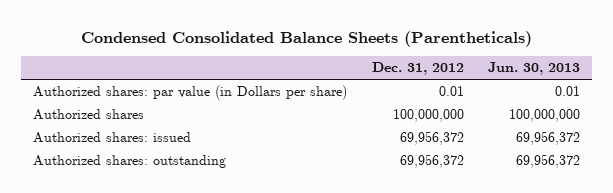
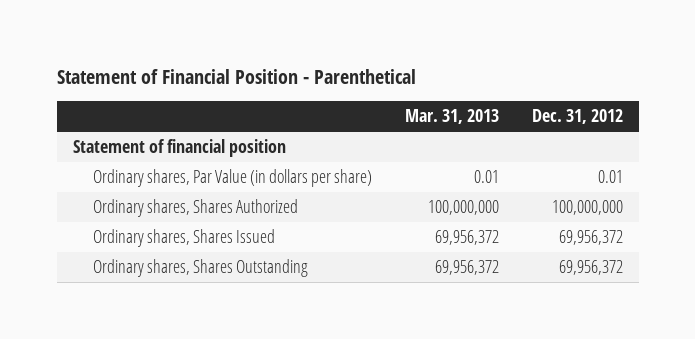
- Condensed Consolidated Balance Sheets (Parentheticals)
+ Statement of Financial Position - Parenthetical
- | Dec. 31, 2012 | Jun. 30, 2013
+ | Mar. 31, 2013 | Dec. 31, 2012
- Authorized shares: par value (in Dollars per share) | 0.01 | 0.01
- Authorized shares | 100,000,000 | 100,000,000
- Authorized shares: issued | 69,956,372 | 69,956,372
- Authorized shares: outstanding | 69,956,372 | 69,956,372
+ Statement of financial position
+ Ordinary shares, Par Value (in dollars per share) | 0.01 | 0.01
+ Ordinary shares, Shares Authorized | 100,000,000 | 100,000,000
+ Ordinary shares, Shares Issued | 69,956,372 | 69,956,372
+ Ordinary shares, Shares Outstanding | 69,956,372 | 69,956,372

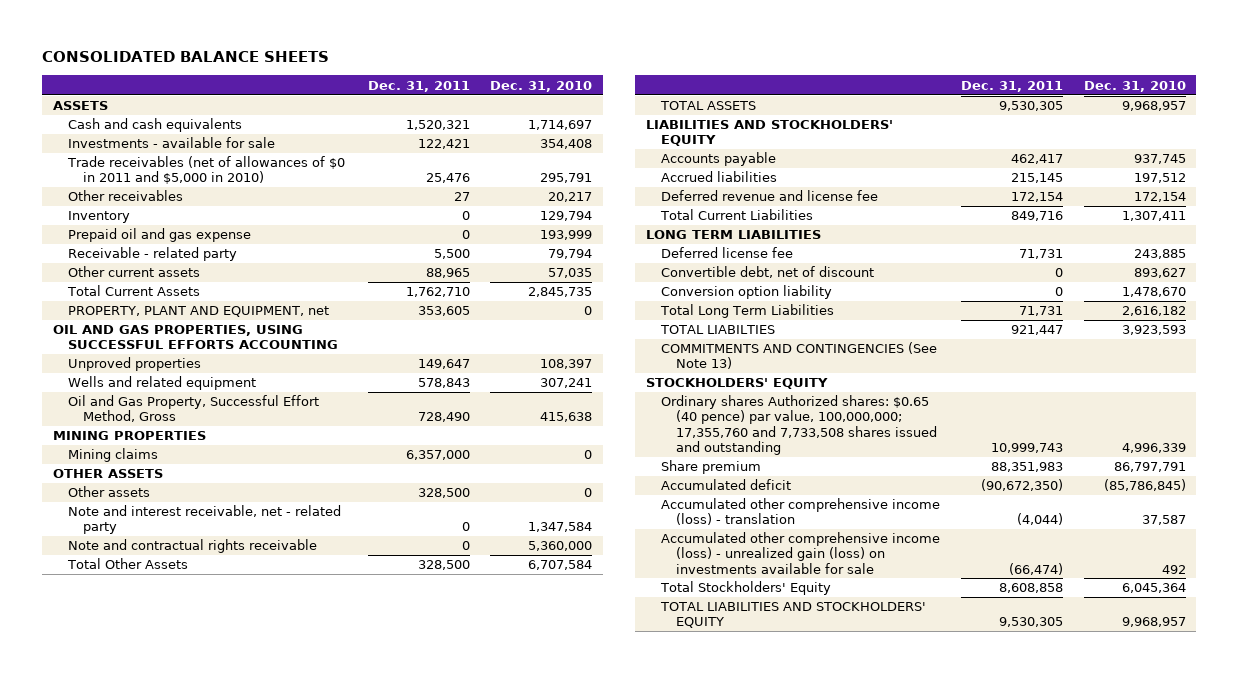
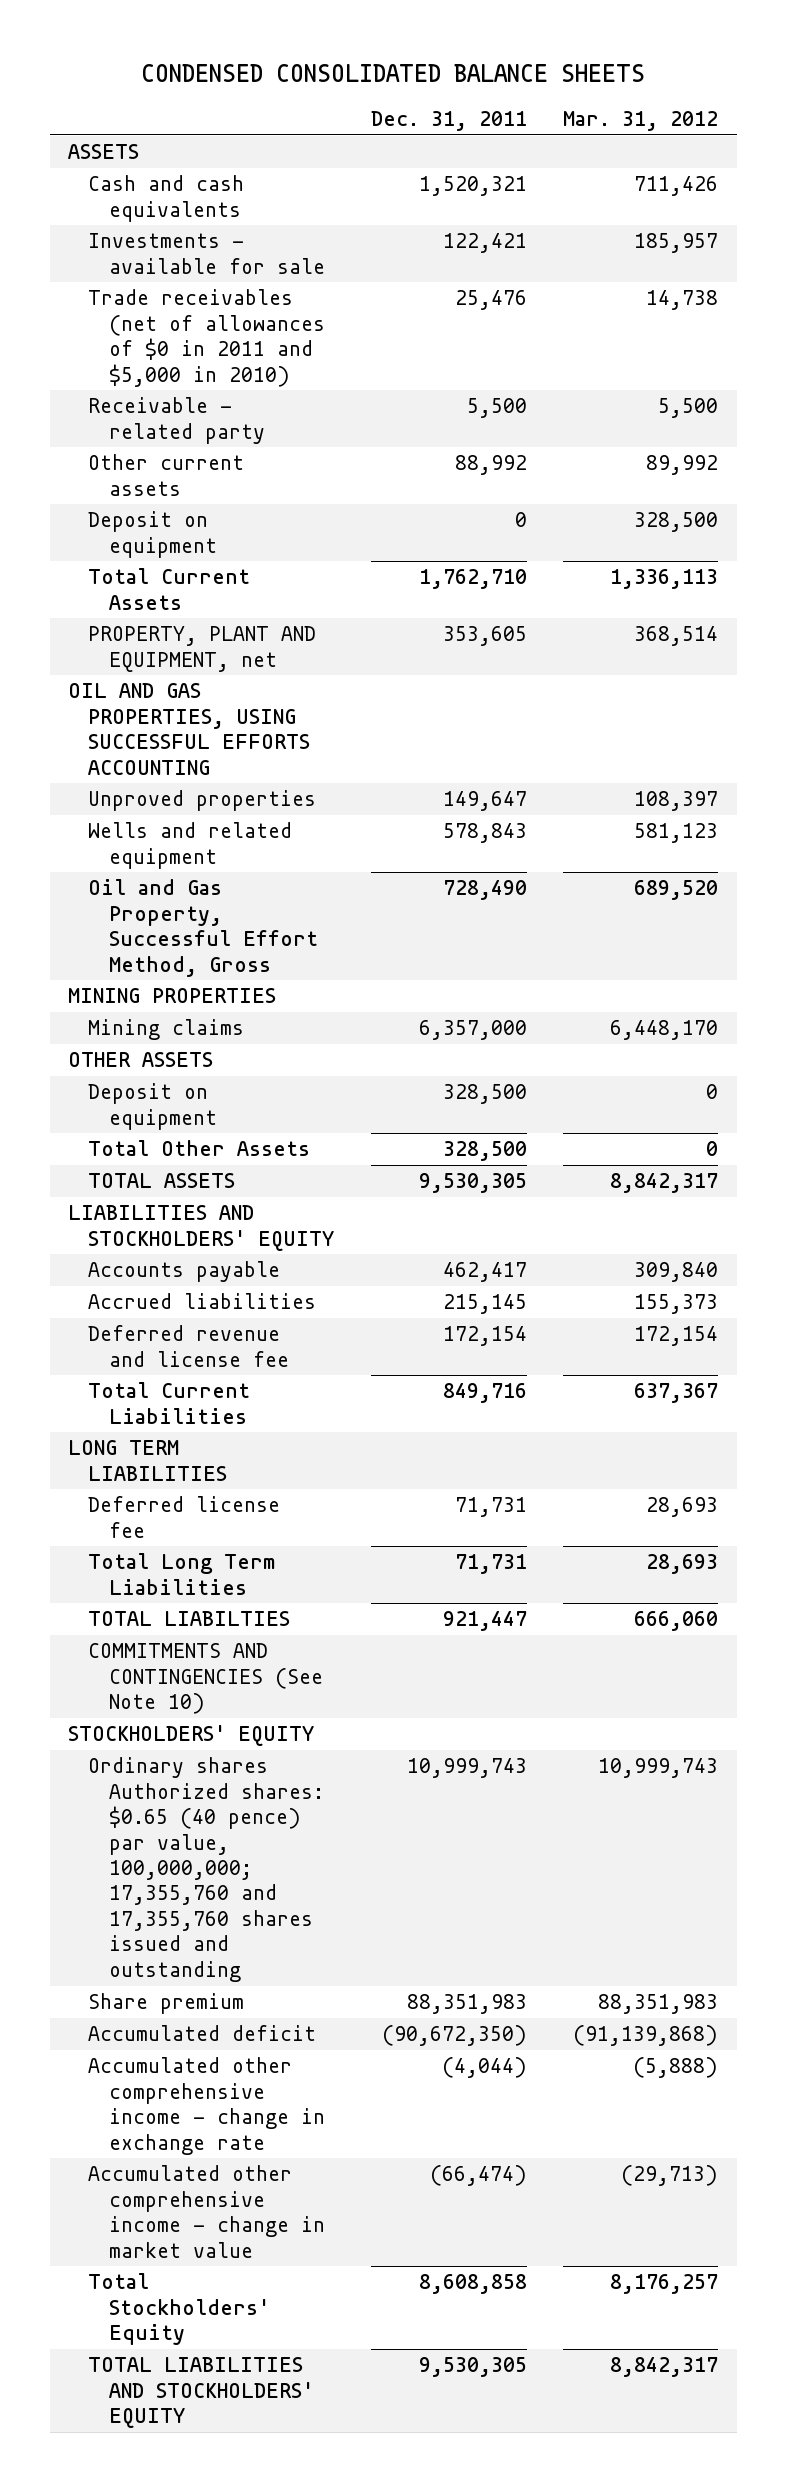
- CONSOLIDATED BALANCE SHEETS
+ CONDENSED CONSOLIDATED BALANCE SHEETS
- | Dec. 31, 2011 | Dec. 31, 2010
+ | Dec. 31, 2011 | Mar. 31, 2012
- Other receivables | 27 | 20,217
- Inventory | 0 | 129,794
- Prepaid oil and gas expense | 0 | 193,999
- Other current assets | 88,965 | 57,035
+ Other current assets | 88,992 | 89,992
+ Deposit on equipment | 0 | 328,500
- Other assets | 328,500 | 0
- Note and interest receivable, net - related party | 0 | 1,347,584
- Note and contractual rights receivable | 0 | 5,360,000
+ Deposit on equipment | 328,500 | 0
- Convertible debt, net of discount | 0 | 893,627
- Conversion option liability | 0 | 1,478,670
- COMMITMENTS AND CONTINGENCIES (See Note 13)
+ COMMITMENTS AND CONTINGENCIES (See Note 10)
- Ordinary shares Authorized shares: $0.65 (40 pence) par value, 100,000,000; 17,355,760 and 7,733,508 shares issued and outstanding | 10,999,743 | 4,996,339
+ Ordinary shares Authorized shares: $0.65 (40 pence) par value, 100,000,000; 17,355,760 and 17,355,760 shares issued and outstanding | 10,999,743 | 10,999,743
- Accumulated other comprehensive income (loss) - translation | (4,044) | 37,587
- Accumulated other comprehensive income (loss) - unrealized gain (loss) on investments available for sale | (66,474) | 492
+ Accumulated other comprehensive income - change in exchange rate | (4,044) | (5,888)
+ Accumulated other comprehensive income - change in market value | (66,474) | (29,713)

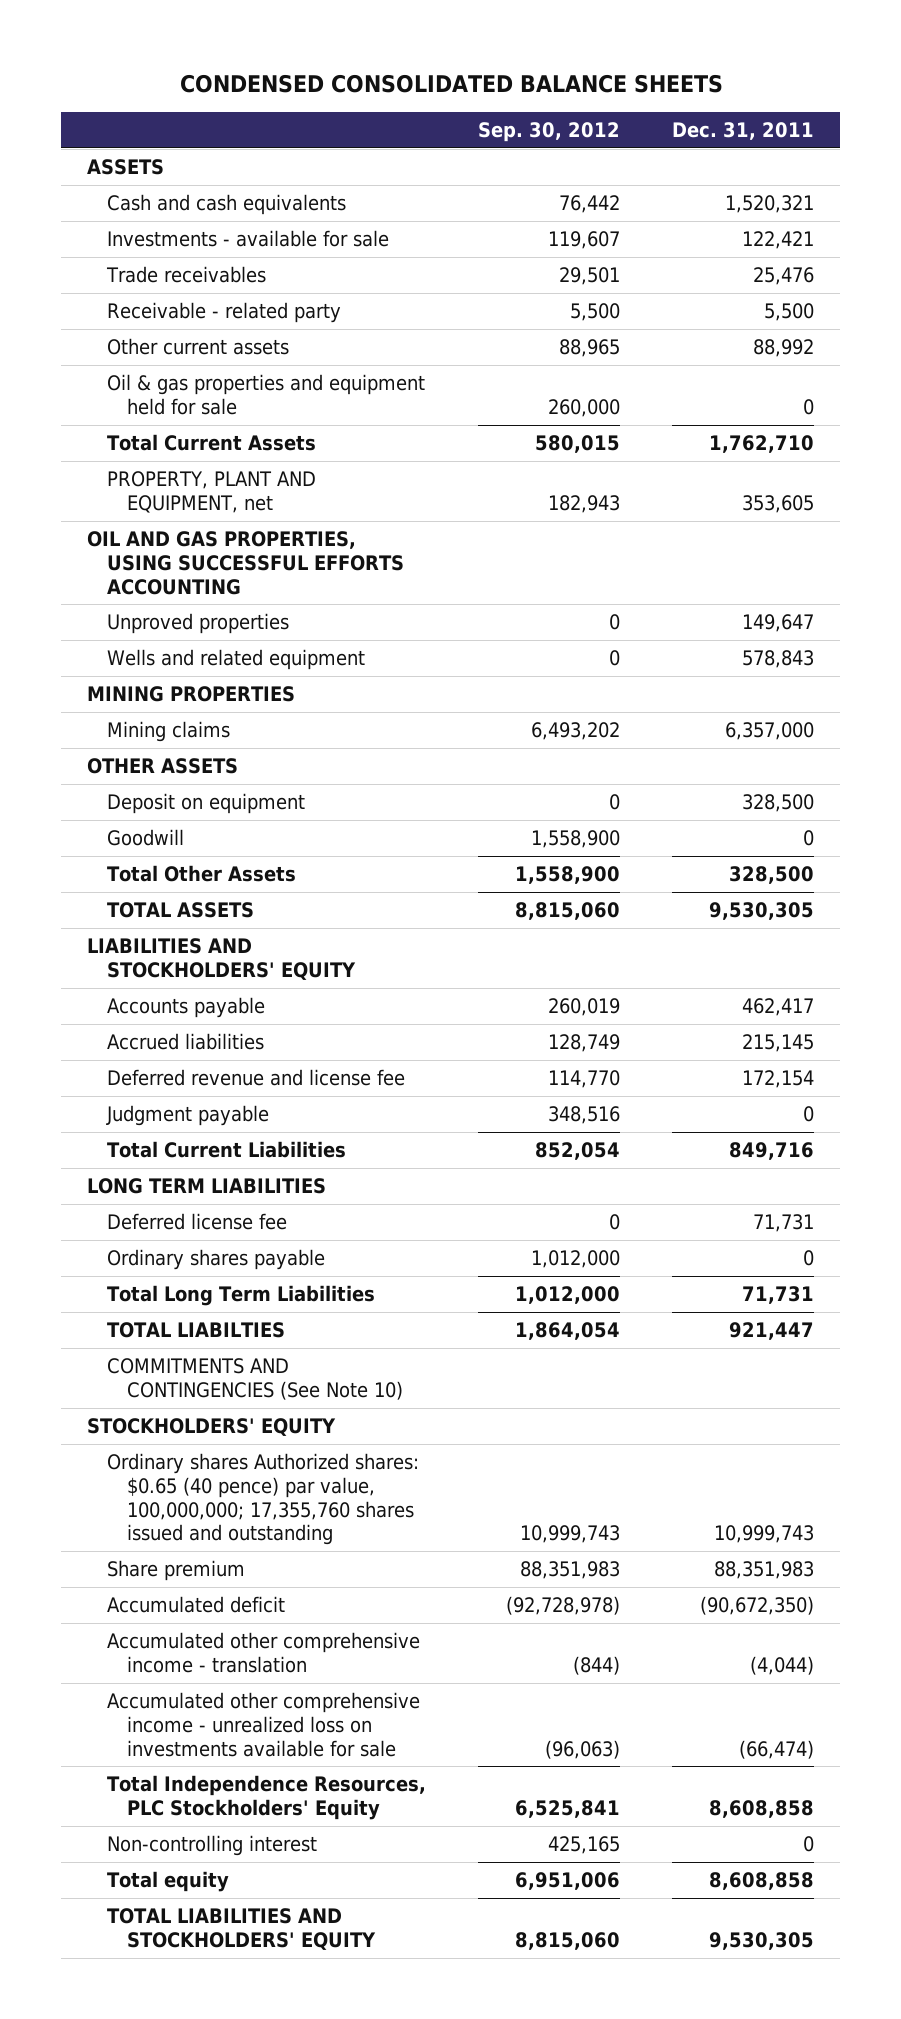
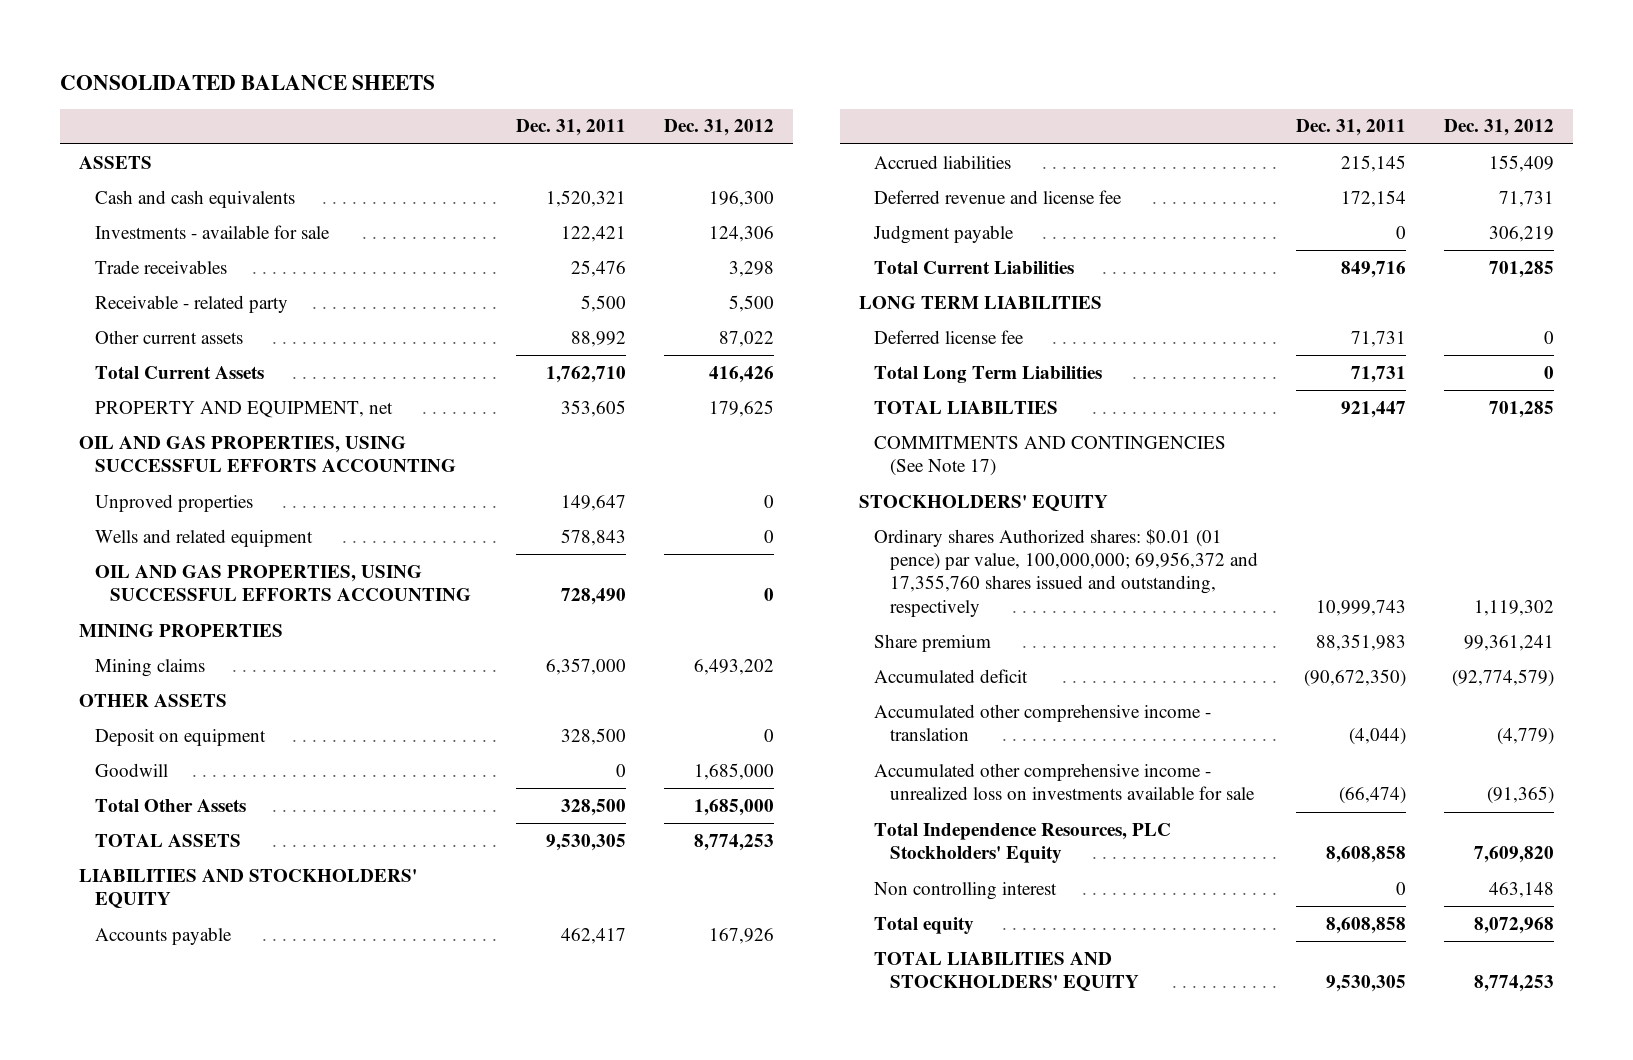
- CONDENSED CONSOLIDATED BALANCE SHEETS
+ CONSOLIDATED BALANCE SHEETS
- | Sep. 30, 2012 | Dec. 31, 2011
+ | Dec. 31, 2011 | Dec. 31, 2012
- Oil & gas properties and equipment held for sale | 260,000 | 0
- PROPERTY, PLANT AND EQUIPMENT, net | 182,943 | 353,605
+ PROPERTY AND EQUIPMENT, net | 353,605 | 179,625
+ OIL AND GAS PROPERTIES, USING SUCCESSFUL EFFORTS ACCOUNTING | 728,490 | 0
- Ordinary shares payable | 1,012,000 | 0
- COMMITMENTS AND CONTINGENCIES (See Note 10)
+ COMMITMENTS AND CONTINGENCIES (See Note 17)
- Ordinary shares Authorized shares: $0.65 (40 pence) par value, 100,000,000; 17,355,760 shares issued and outstanding | 10,999,743 | 10,999,743
+ Ordinary shares Authorized shares: $0.01 (01 pence) par value, 100,000,000; 69,956,372 and 17,355,760 shares issued and outstanding, respectively | 10,999,743 | 1,119,302
- Non-controlling interest | 425,165 | 0
+ Non controlling interest | 0 | 463,148

